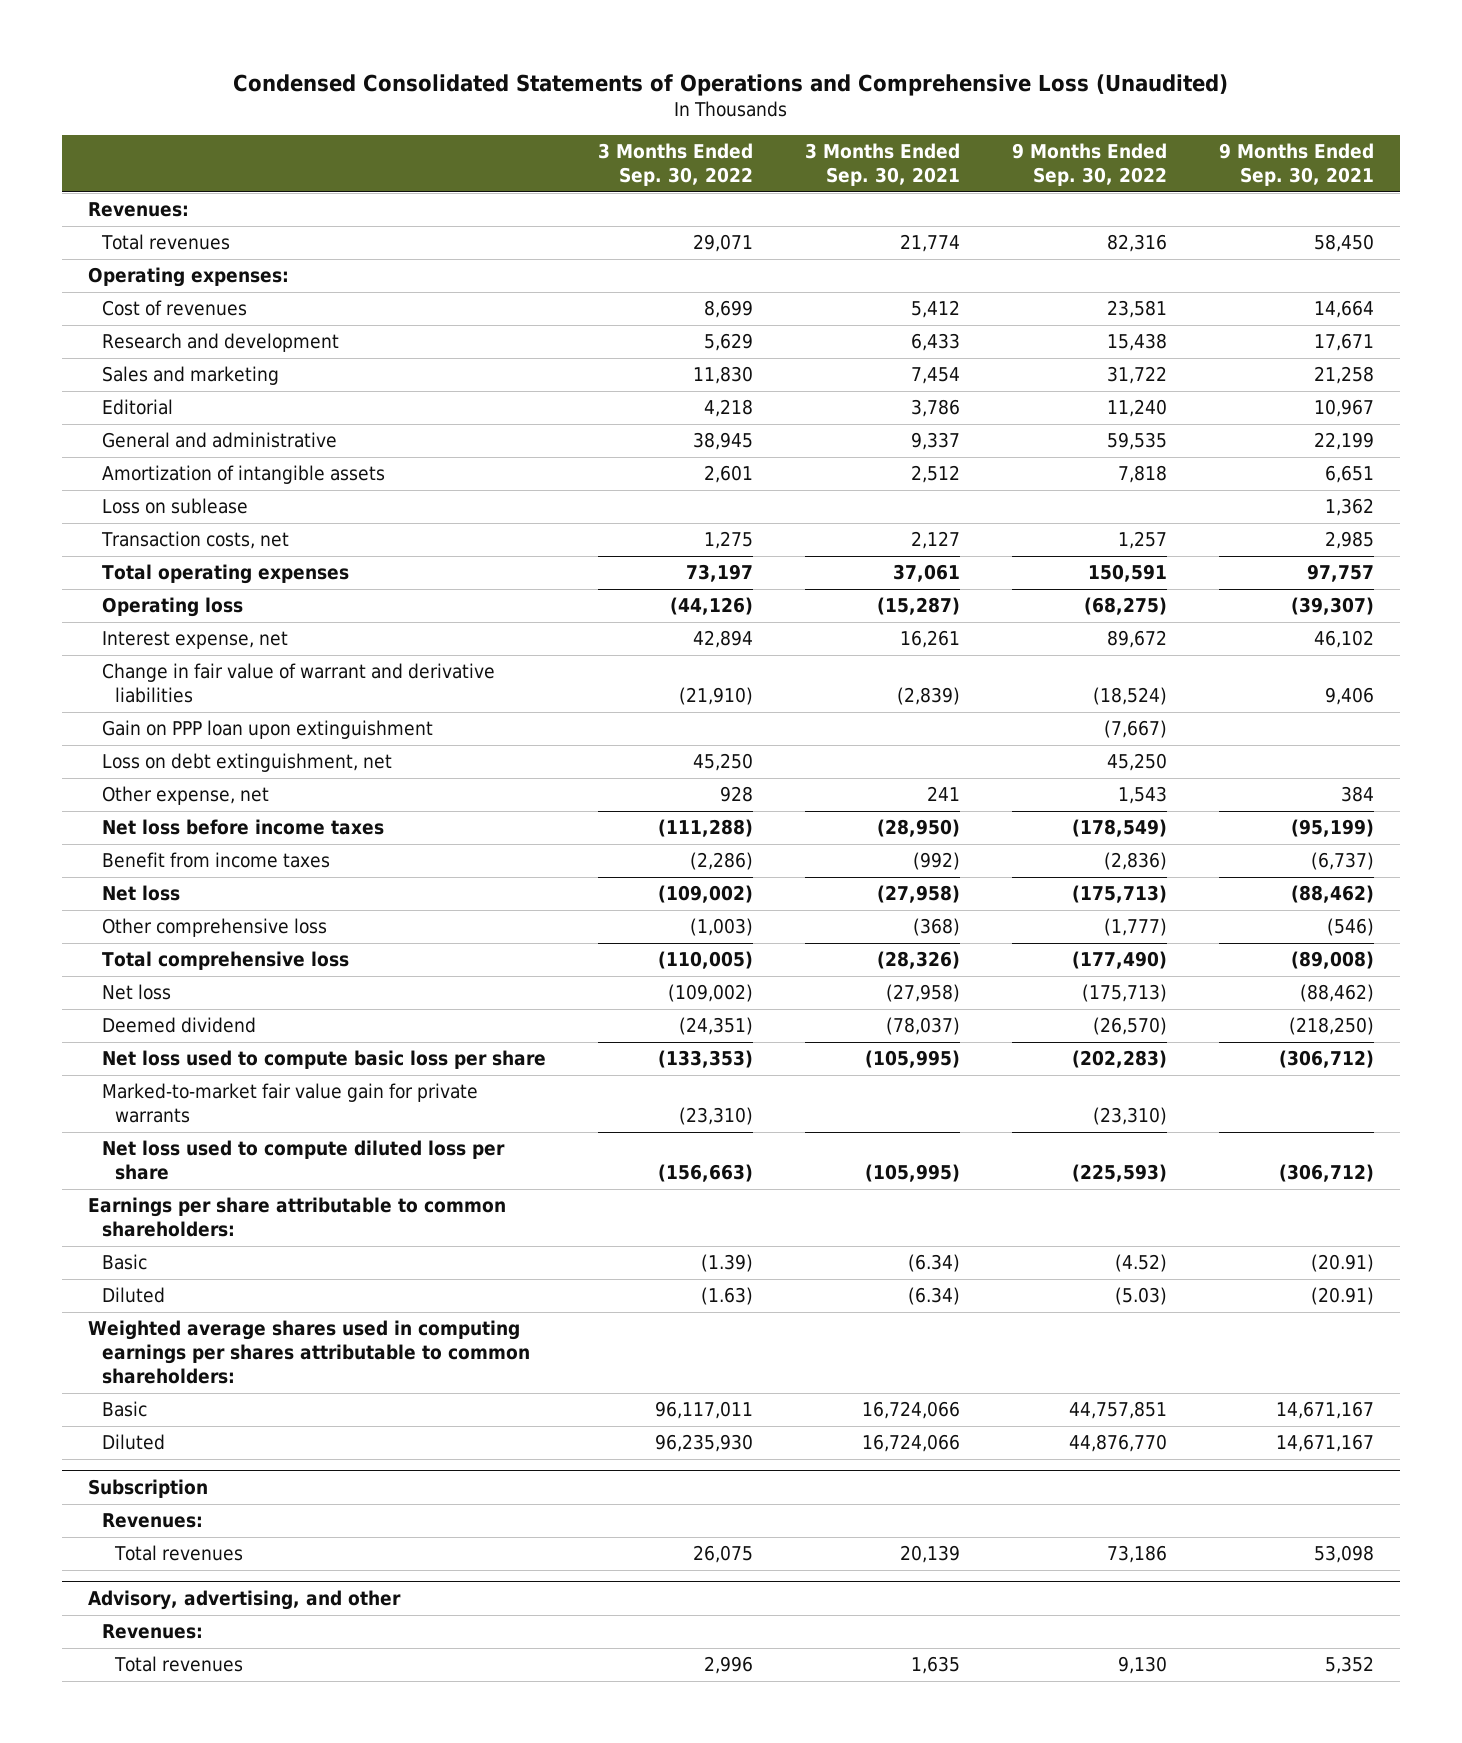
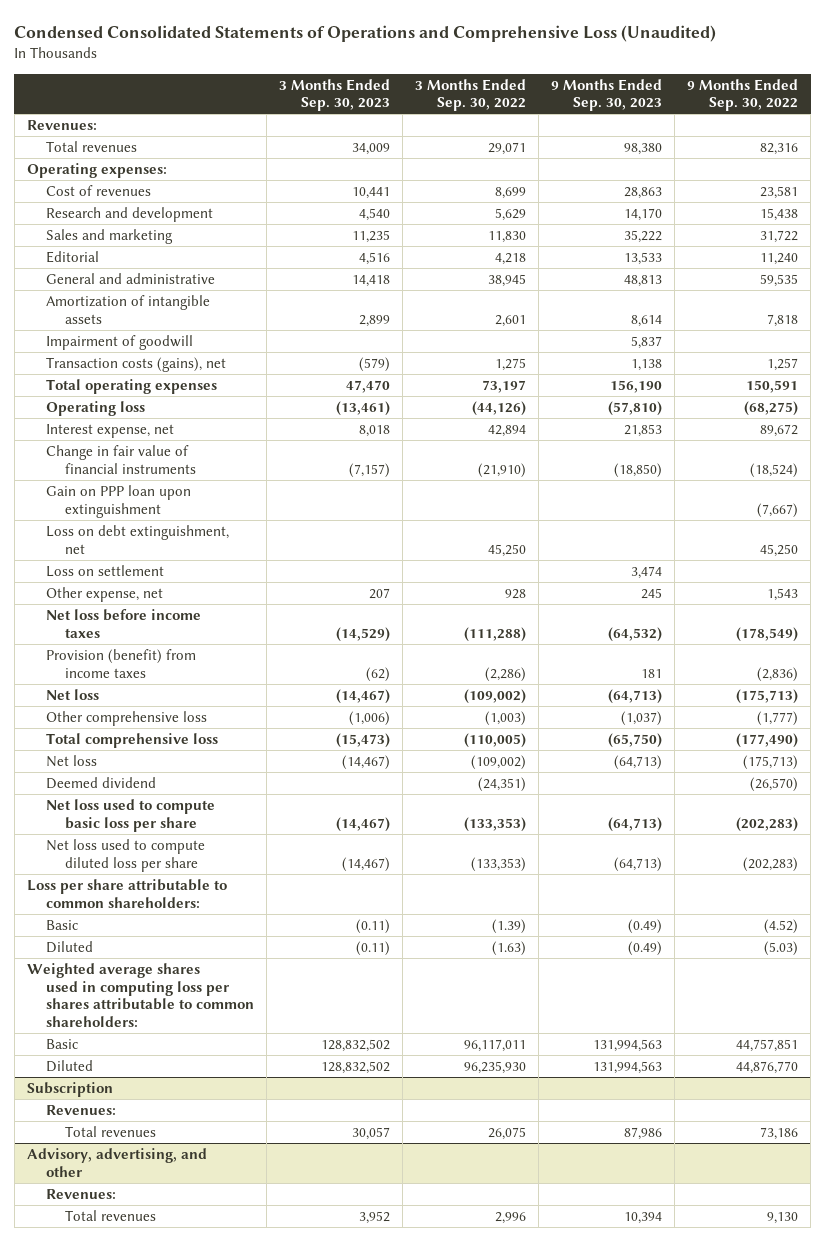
- | 3 Months Ended Sep. 30, 2022 | 3 Months Ended Sep. 30, 2021 | 9 Months Ended Sep. 30, 2022 | 9 Months Ended Sep. 30, 2021
+ | 3 Months Ended Sep. 30, 2023 | 3 Months Ended Sep. 30, 2022 | 9 Months Ended Sep. 30, 2023 | 9 Months Ended Sep. 30, 2022
- Loss on sublease | | | | 1,362
- Transaction costs, net | 1,275 | 2,127 | 1,257 | 2,985
+ Impairment of goodwill | | | 5,837 |
+ Transaction costs (gains), net | (579) | 1,275 | 1,138 | 1,257
- Change in fair value of warrant and derivative liabilities | (21,910) | (2,839) | (18,524) | 9,406
+ Change in fair value of financial instruments | (7,157) | (21,910) | (18,850) | (18,524)
+ Loss on settlement | | | 3,474 |
- Benefit from income taxes | (2,286) | (992) | (2,836) | (6,737)
+ Provision (benefit) from income taxes | (62) | (2,286) | 181 | (2,836)
- Marked-to-market fair value gain for private warrants | (23,310) | | (23,310) |
- Net loss used to compute diluted loss per share | (156,663) | (105,995) | (225,593) | (306,712)
- Earnings per share attributable to common shareholders:
+ Net loss used to compute diluted loss per share | (14,467) | (133,353) | (64,713) | (202,283)
+ Loss per share attributable to common shareholders:
- Weighted average shares used in computing earnings per shares attributable to common shareholders:
+ Weighted average shares used in computing loss per shares attributable to common shareholders:

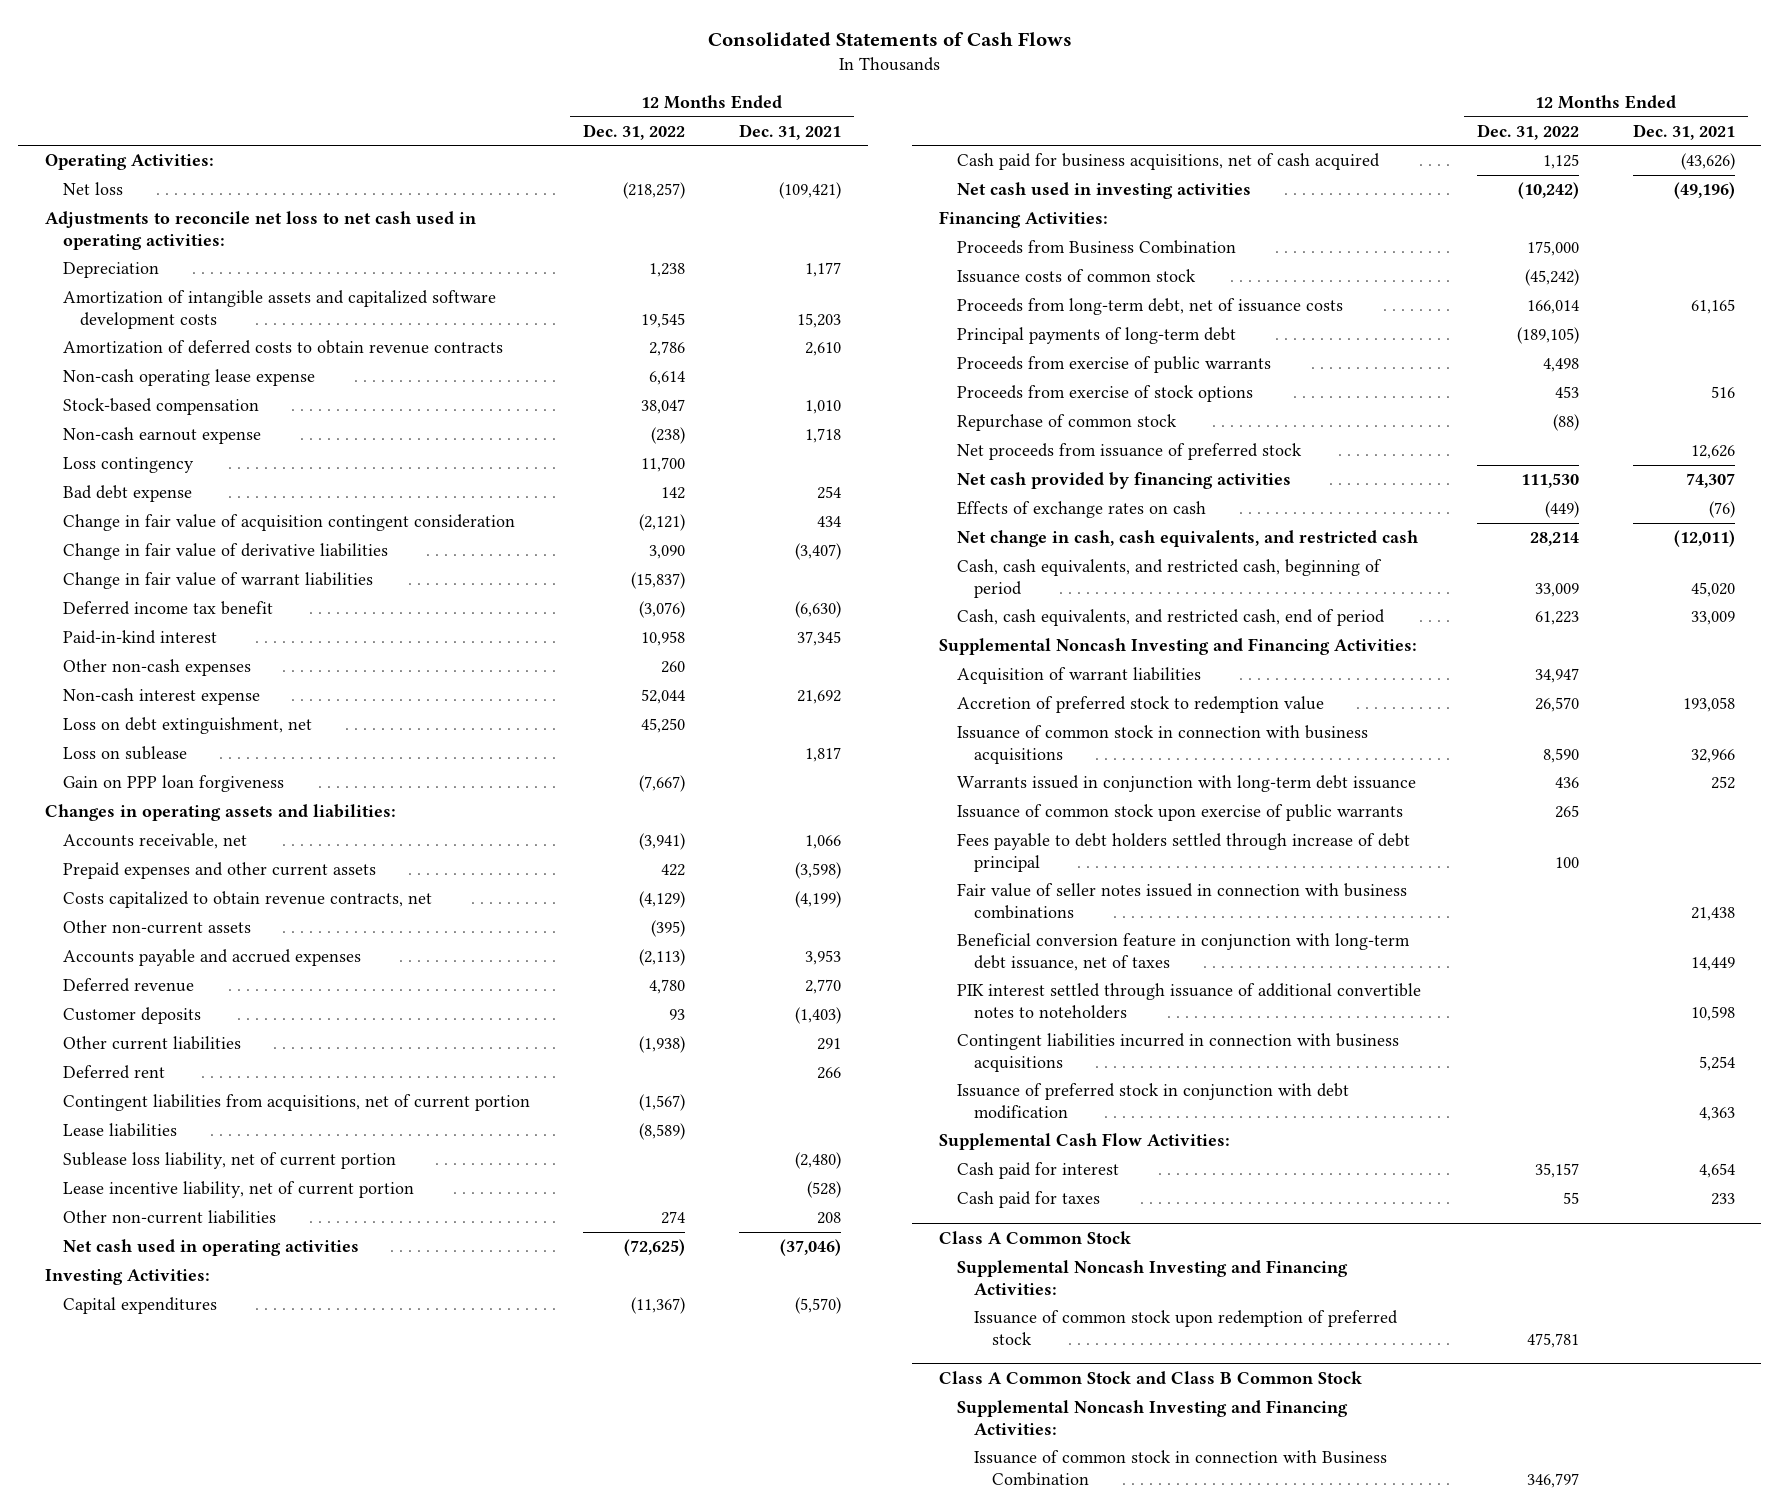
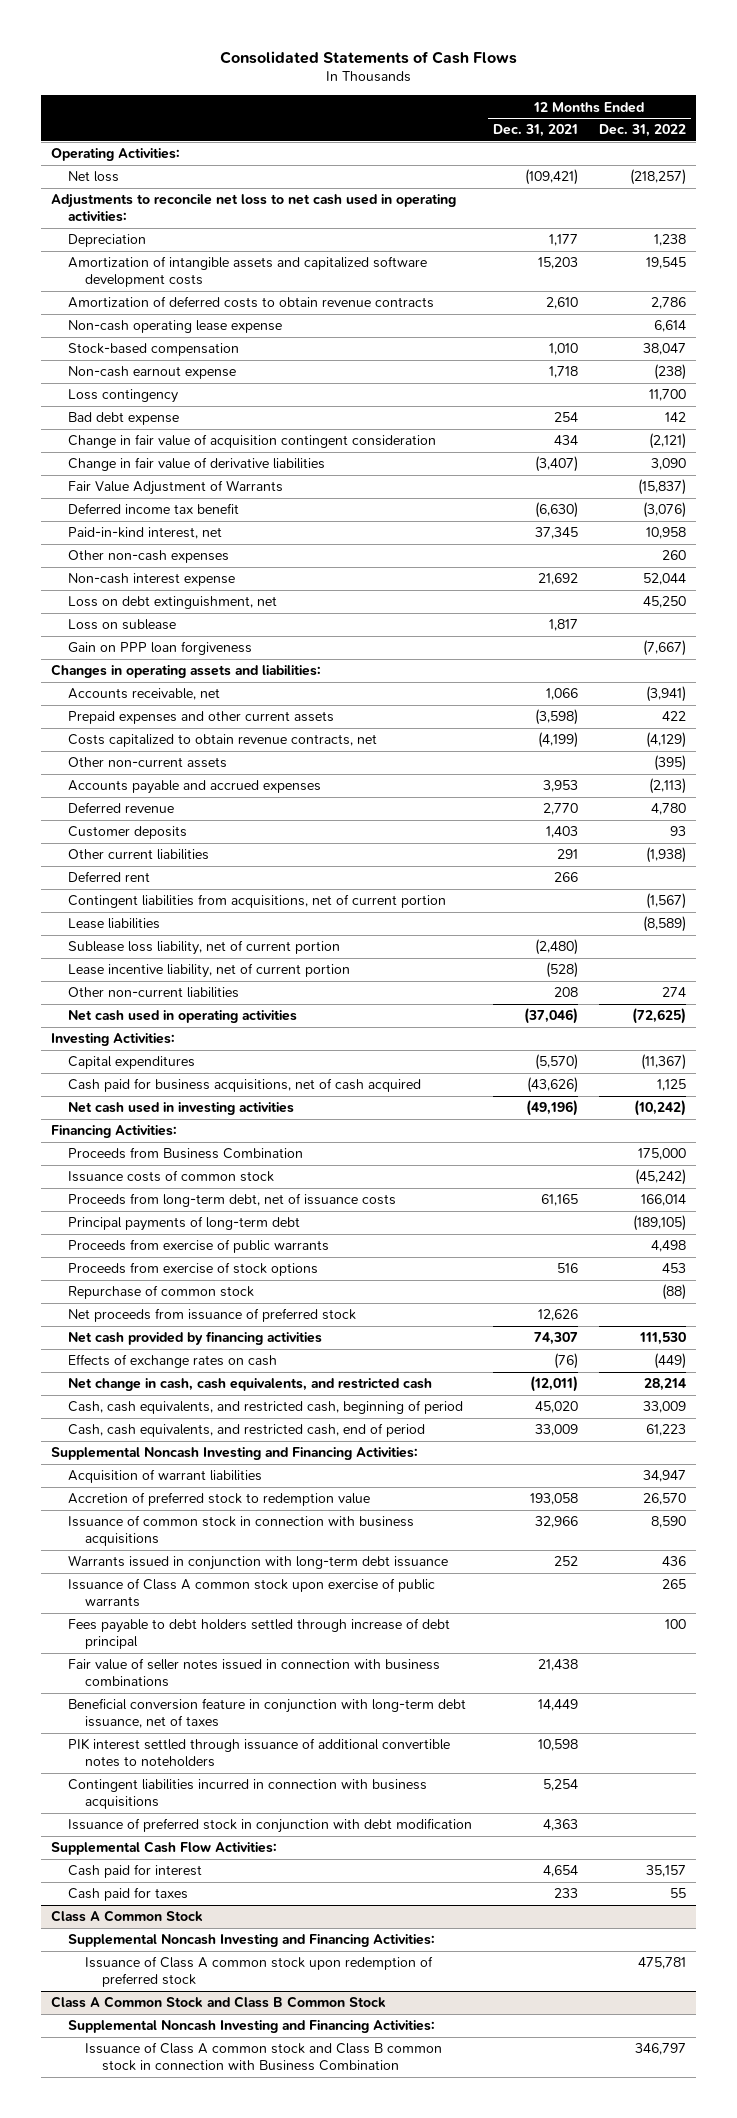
- | 12 Months Ended Dec. 31, 2022 | 12 Months Ended Dec. 31, 2021
+ | 12 Months Ended Dec. 31, 2021 | 12 Months Ended Dec. 31, 2022
- Change in fair value of warrant liabilities | (15,837) |
+ Fair Value Adjustment of Warrants | | (15,837)
- Paid-in-kind interest | 10,958 | 37,345
+ Paid-in-kind interest, net | 37,345 | 10,958
- Customer deposits | 93 | (1,403)
+ Customer deposits | 1,403 | 93
- Issuance of common stock upon exercise of public warrants | 265 |
+ Issuance of Class A common stock upon exercise of public warrants | | 265
@ Class A Common Stock
- Issuance of common stock upon redemption of preferred stock | 475,781 |
+ Issuance of Class A common stock upon redemption of preferred stock | | 475,781
@ Class A Common Stock and Class B Common Stock
- Issuance of common stock in connection with Business Combination | 346,797 |
+ Issuance of Class A common stock and Class B common stock in connection with Business Combination | | 346,797

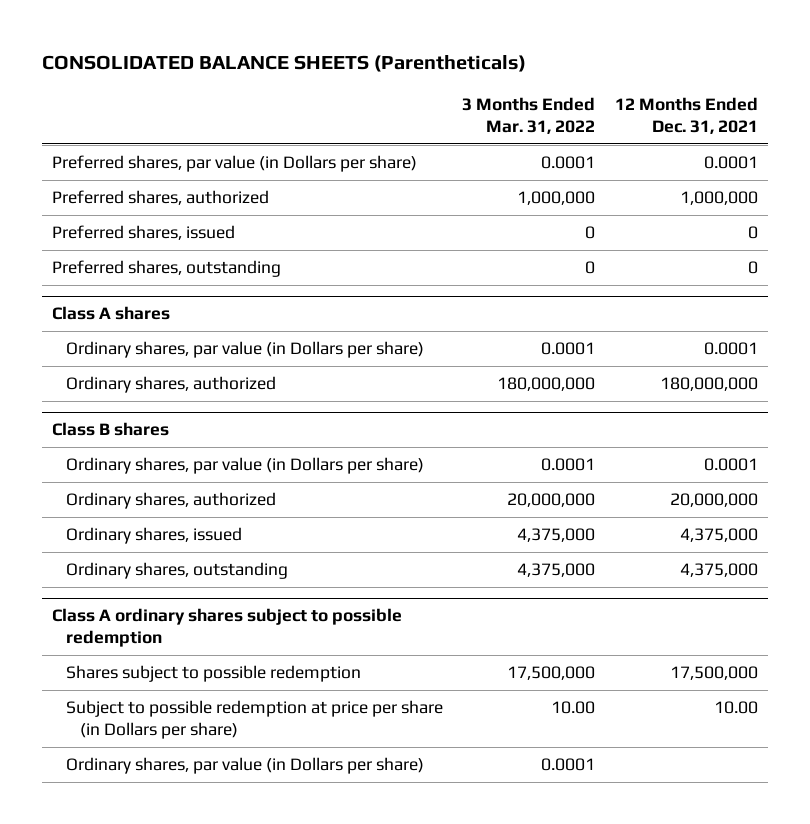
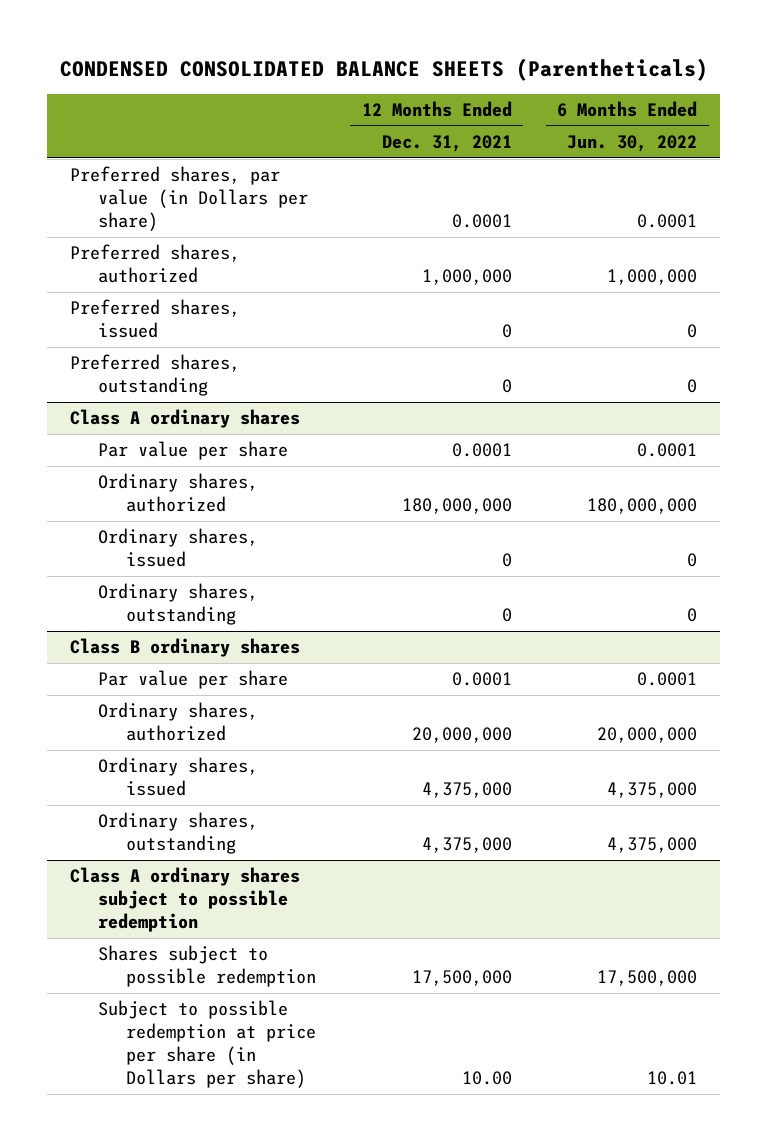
- CONSOLIDATED BALANCE SHEETS (Parentheticals)
+ CONDENSED CONSOLIDATED BALANCE SHEETS (Parentheticals)
- | 3 Months Ended Mar. 31, 2022 | 12 Months Ended Dec. 31, 2021
+ | 12 Months Ended Dec. 31, 2021 | 6 Months Ended Jun. 30, 2022
- Class A shares
- Ordinary shares, par value (in Dollars per share) | 0.0001 | 0.0001
+ Class A ordinary shares
+ Par value per share | 0.0001 | 0.0001
- Class B shares
- Ordinary shares, par value (in Dollars per share) | 0.0001 | 0.0001
+ Ordinary shares, issued | 0 | 0
+ Ordinary shares, outstanding | 0 | 0
+ Class B ordinary shares
+ Par value per share | 0.0001 | 0.0001
@ Class A ordinary shares subject to possible redemption
- Ordinary shares, par value (in Dollars per share) | 0.0001 |

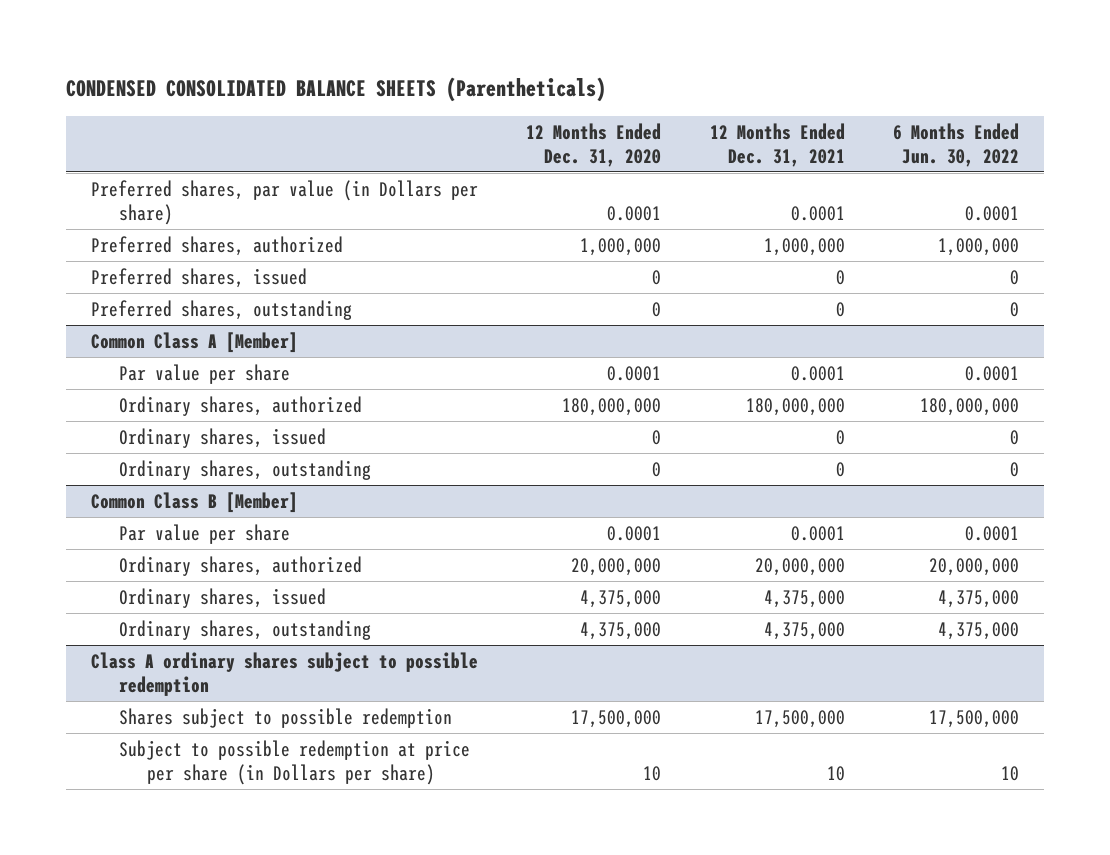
- | 12 Months Ended Dec. 31, 2021 | 6 Months Ended Jun. 30, 2022
+ | 12 Months Ended Dec. 31, 2020 | 12 Months Ended Dec. 31, 2021 | 6 Months Ended Jun. 30, 2022
- Class A ordinary shares
+ Common Class A [Member]
- Class B ordinary shares
+ Common Class B [Member]
@ Class A ordinary shares subject to possible redemption
- Subject to possible redemption at price per share (in Dollars per share) | 10.00 | 10.01
+ Subject to possible redemption at price per share (in Dollars per share) | 10 | 10 | 10

